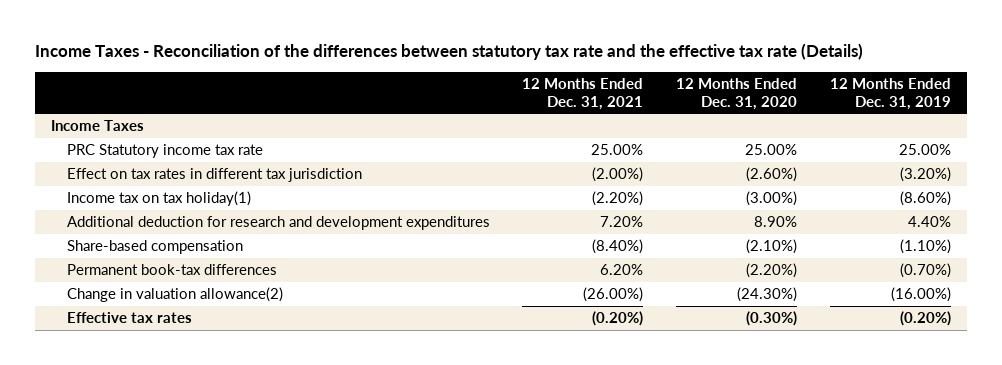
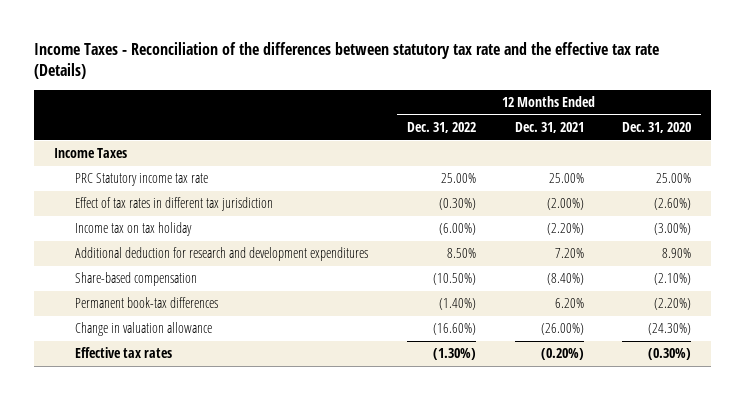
- | 12 Months Ended Dec. 31, 2021 | 12 Months Ended Dec. 31, 2020 | 12 Months Ended Dec. 31, 2019
+ | 12 Months Ended Dec. 31, 2022 | 12 Months Ended Dec. 31, 2021 | 12 Months Ended Dec. 31, 2020
- Effect on tax rates in different tax jurisdiction | (2.00%) | (2.60%) | (3.20%)
- Income tax on tax holiday(1) | (2.20%) | (3.00%) | (8.60%)
+ Effect of tax rates in different tax jurisdiction | (0.30%) | (2.00%) | (2.60%)
+ Income tax on tax holiday | (6.00%) | (2.20%) | (3.00%)
- Change in valuation allowance(2) | (26.00%) | (24.30%) | (16.00%)
+ Change in valuation allowance | (16.60%) | (26.00%) | (24.30%)

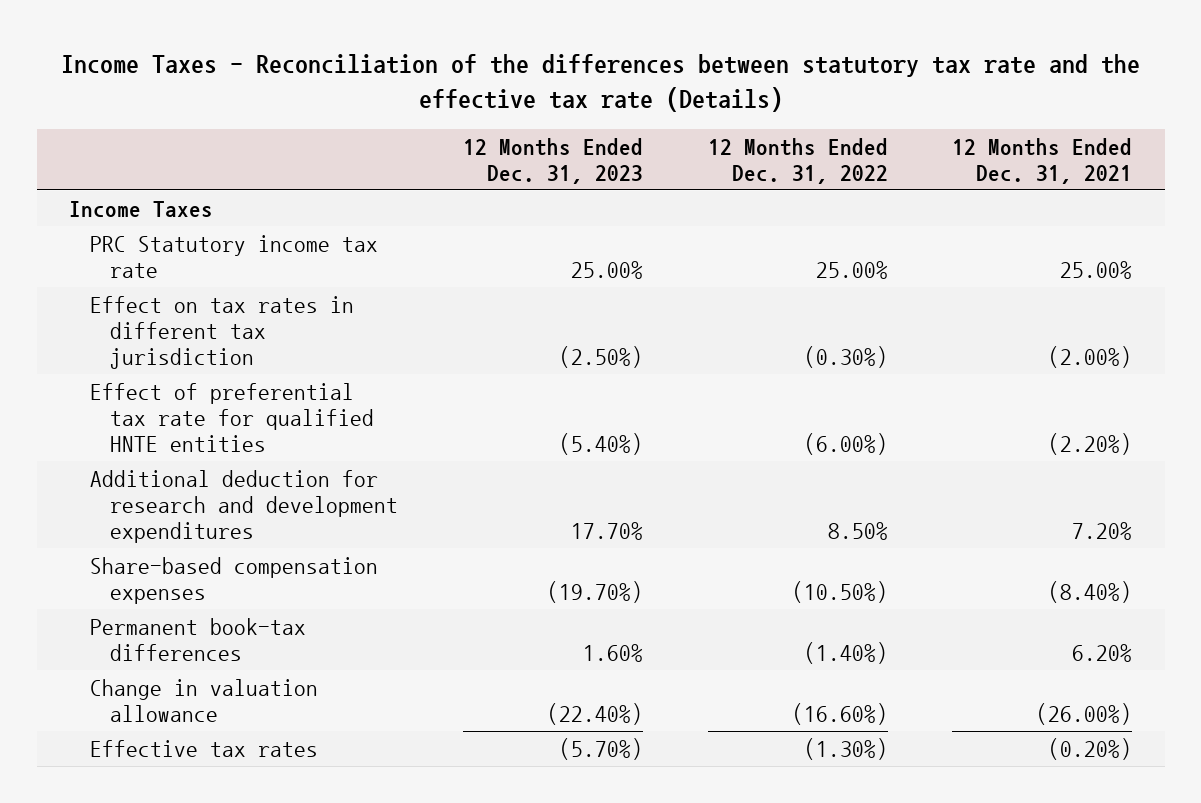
- | 12 Months Ended Dec. 31, 2022 | 12 Months Ended Dec. 31, 2021 | 12 Months Ended Dec. 31, 2020
+ | 12 Months Ended Dec. 31, 2023 | 12 Months Ended Dec. 31, 2022 | 12 Months Ended Dec. 31, 2021
- Effect of tax rates in different tax jurisdiction | (0.30%) | (2.00%) | (2.60%)
- Income tax on tax holiday | (6.00%) | (2.20%) | (3.00%)
+ Effect on tax rates in different tax jurisdiction | (2.50%) | (0.30%) | (2.00%)
+ Effect of preferential tax rate for qualified HNTE entities | (5.40%) | (6.00%) | (2.20%)
- Share-based compensation | (10.50%) | (8.40%) | (2.10%)
+ Share-based compensation expenses | (19.70%) | (10.50%) | (8.40%)

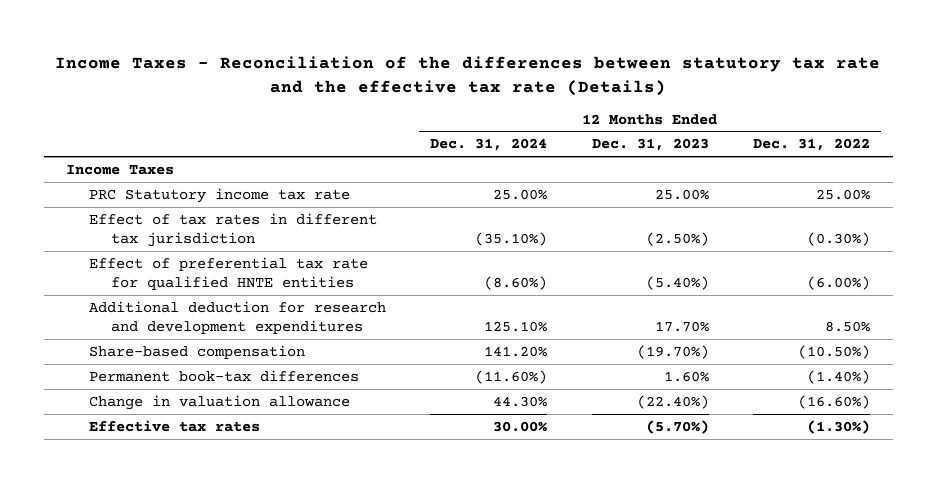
- | 12 Months Ended Dec. 31, 2023 | 12 Months Ended Dec. 31, 2022 | 12 Months Ended Dec. 31, 2021
+ | 12 Months Ended Dec. 31, 2024 | 12 Months Ended Dec. 31, 2023 | 12 Months Ended Dec. 31, 2022
- Effect on tax rates in different tax jurisdiction | (2.50%) | (0.30%) | (2.00%)
+ Effect of tax rates in different tax jurisdiction | (35.10%) | (2.50%) | (0.30%)
- Share-based compensation expenses | (19.70%) | (10.50%) | (8.40%)
+ Share-based compensation | 141.20% | (19.70%) | (10.50%)

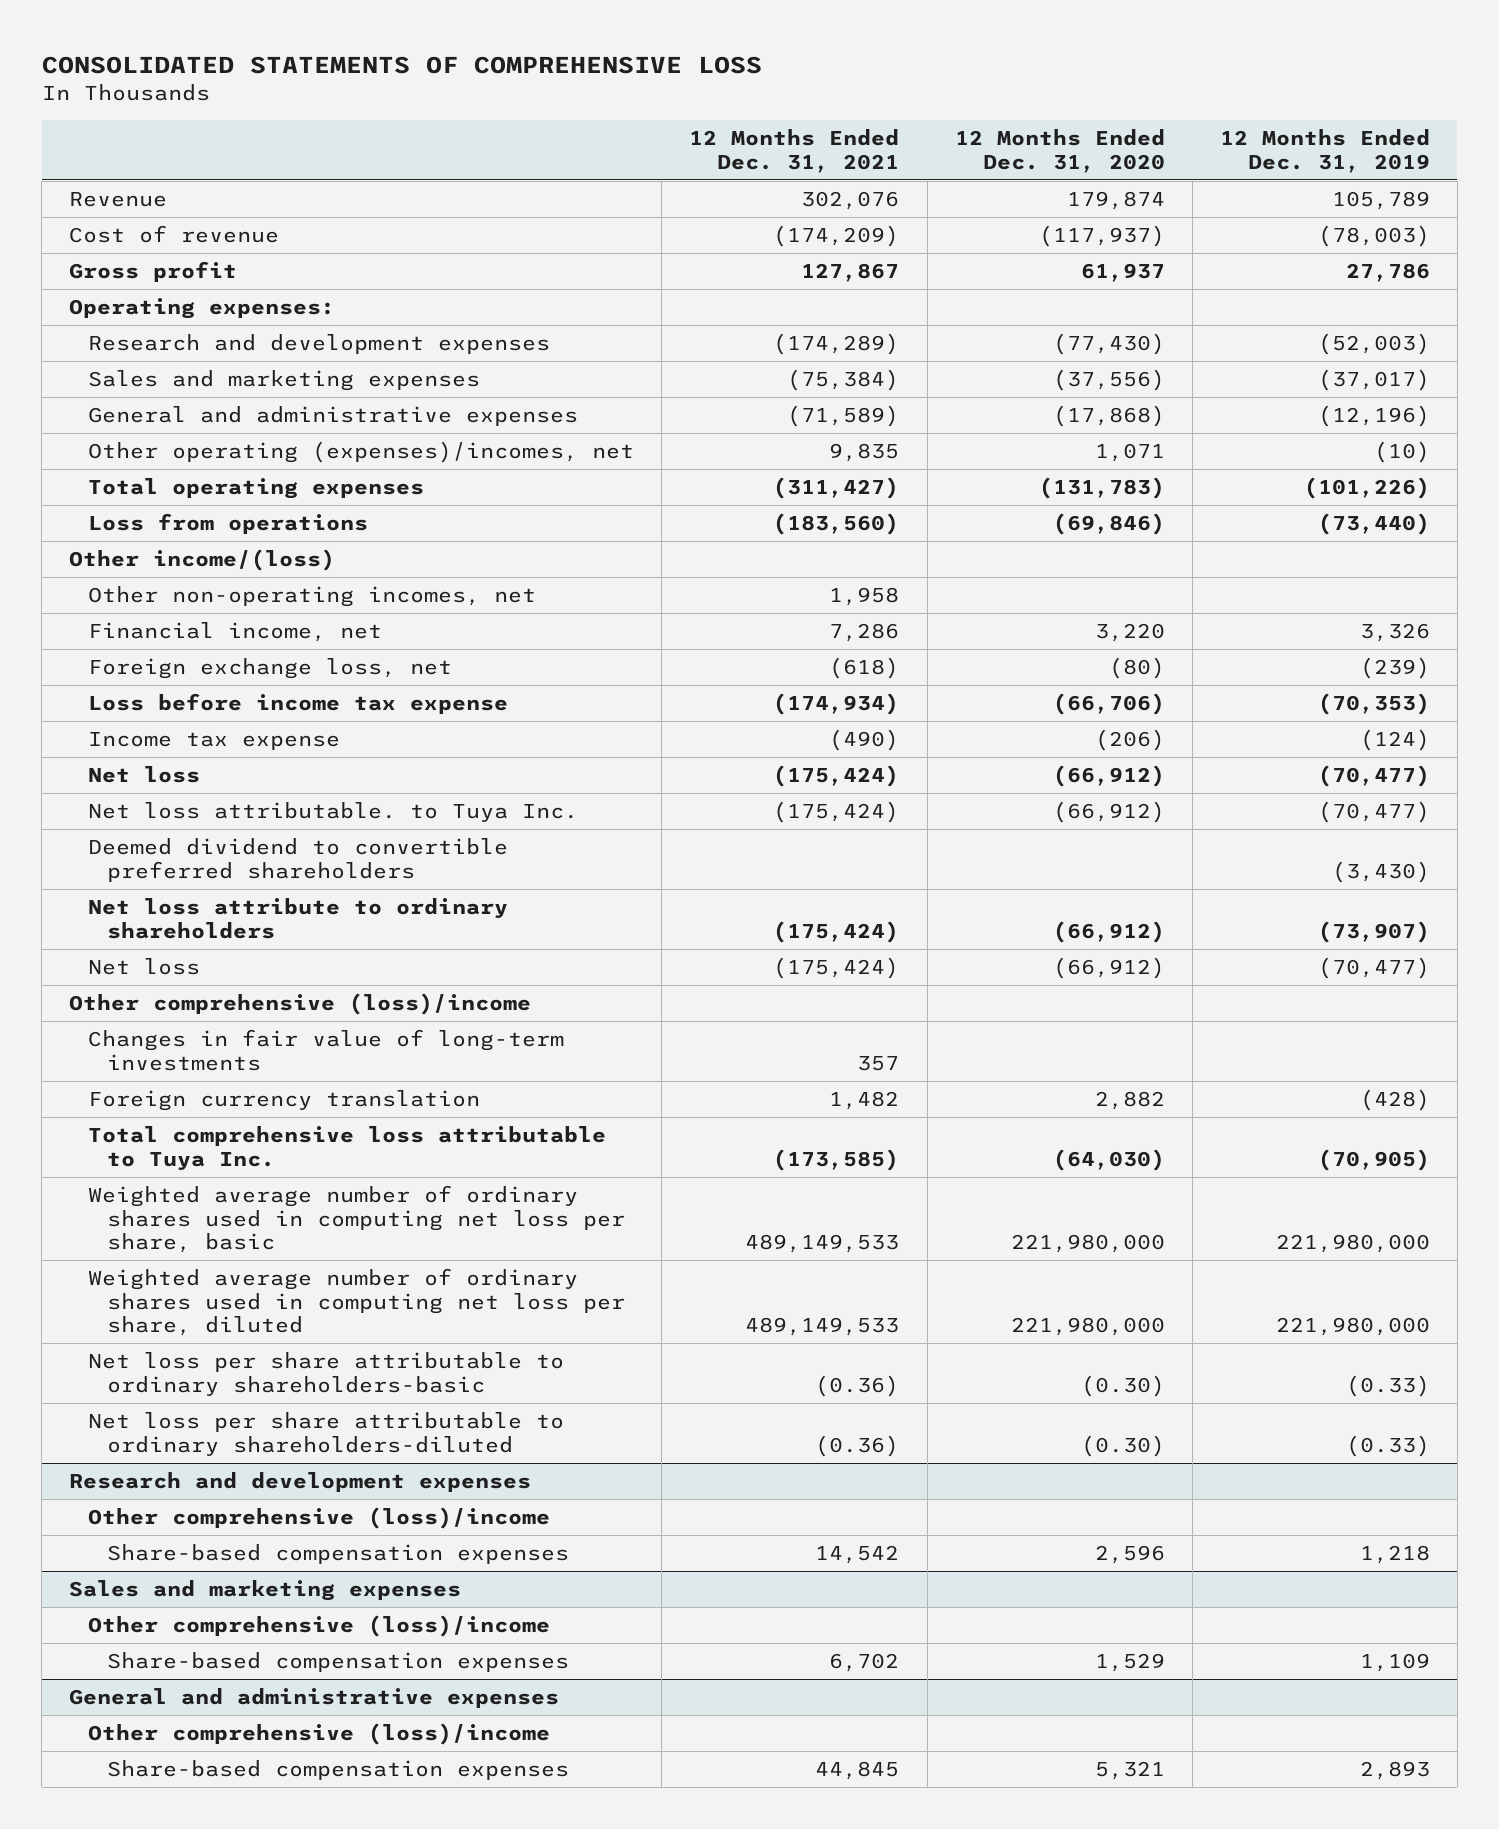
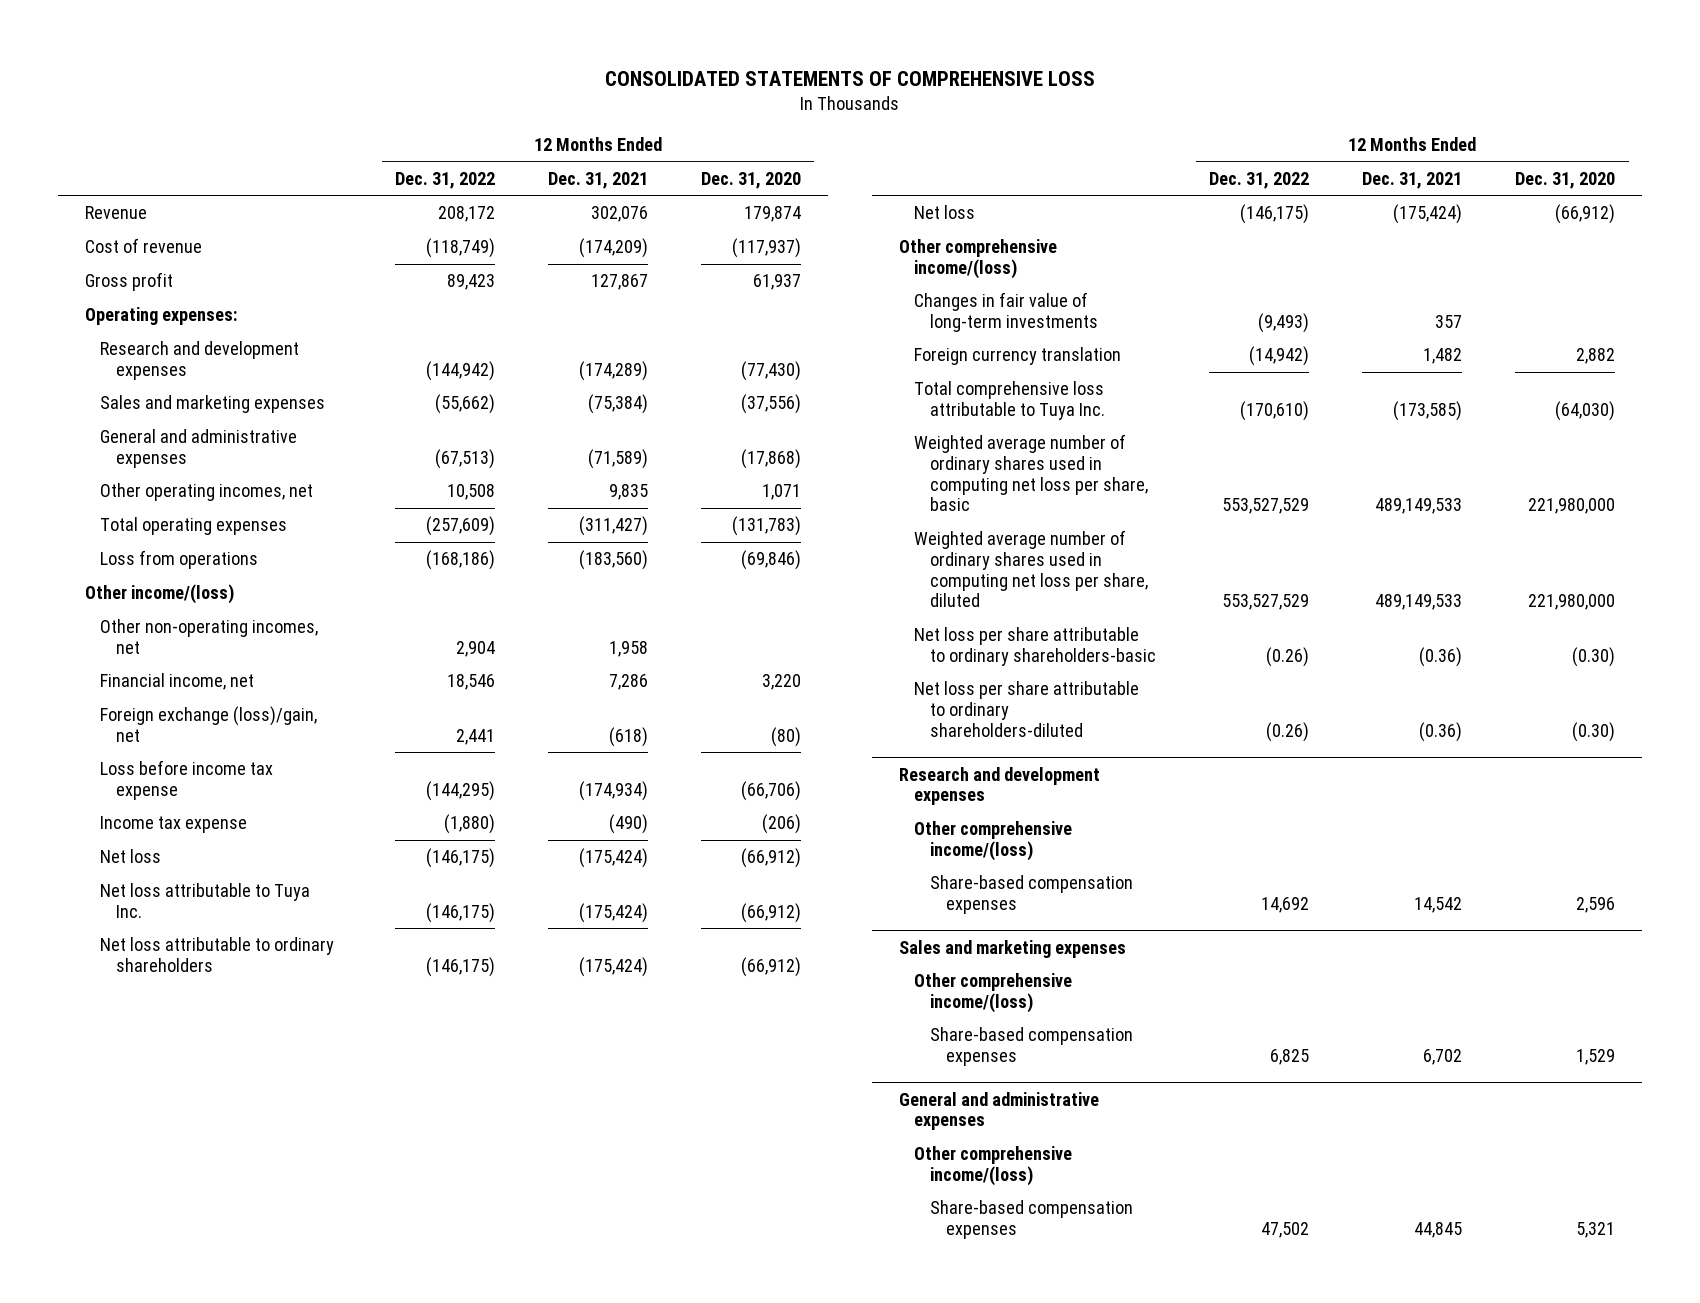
- | 12 Months Ended Dec. 31, 2021 | 12 Months Ended Dec. 31, 2020 | 12 Months Ended Dec. 31, 2019
+ | 12 Months Ended Dec. 31, 2022 | 12 Months Ended Dec. 31, 2021 | 12 Months Ended Dec. 31, 2020
- Other operating (expenses)/incomes, net | 9,835 | 1,071 | (10)
+ Other operating incomes, net | 10,508 | 9,835 | 1,071
- Foreign exchange loss, net | (618) | (80) | (239)
+ Foreign exchange (loss)/gain, net | 2,441 | (618) | (80)
- Net loss attributable. to Tuya Inc. | (175,424) | (66,912) | (70,477)
- Deemed dividend to convertible preferred shareholders | | | (3,430)
- Net loss attribute to ordinary shareholders | (175,424) | (66,912) | (73,907)
+ Net loss attributable to Tuya Inc. | (146,175) | (175,424) | (66,912)
+ Net loss attributable to ordinary shareholders | (146,175) | (175,424) | (66,912)
- Other comprehensive (loss)/income
+ Other comprehensive income/(loss)
@ Research and development expenses
- Other comprehensive (loss)/income
+ Other comprehensive income/(loss)
@ Sales and marketing expenses
- Other comprehensive (loss)/income
+ Other comprehensive income/(loss)
@ General and administrative expenses
- Other comprehensive (loss)/income
+ Other comprehensive income/(loss)

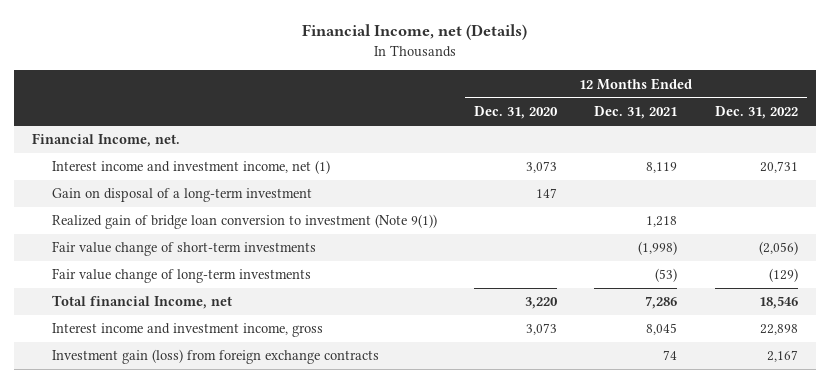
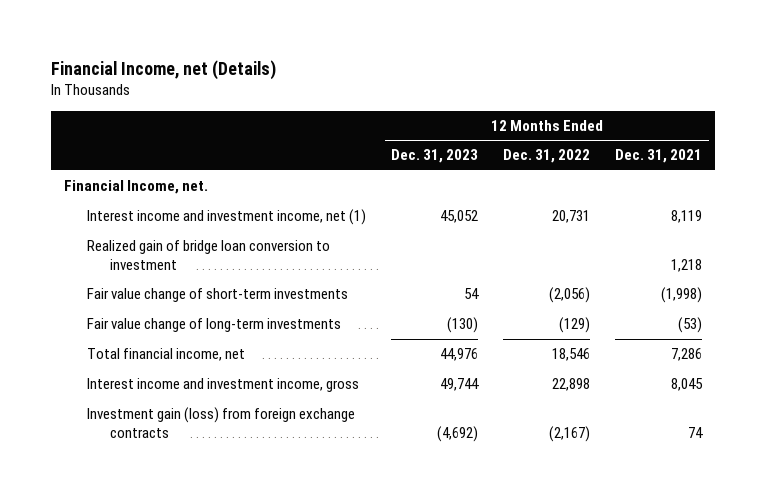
- | 12 Months Ended Dec. 31, 2020 | 12 Months Ended Dec. 31, 2021 | 12 Months Ended Dec. 31, 2022
+ | 12 Months Ended Dec. 31, 2023 | 12 Months Ended Dec. 31, 2022 | 12 Months Ended Dec. 31, 2021
- Gain on disposal of a long-term investment | 147 | |
- Realized gain of bridge loan conversion to investment (Note 9(1)) | | 1,218 |
+ Realized gain of bridge loan conversion to investment | | | 1,218
- Total financial Income, net | 3,220 | 7,286 | 18,546
+ Total financial income, net | 44,976 | 18,546 | 7,286
- Investment gain (loss) from foreign exchange contracts | | 74 | 2,167
+ Investment gain (loss) from foreign exchange contracts | (4,692) | (2,167) | 74

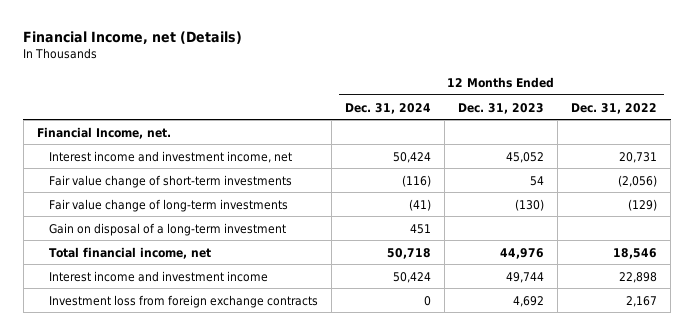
- | 12 Months Ended Dec. 31, 2023 | 12 Months Ended Dec. 31, 2022 | 12 Months Ended Dec. 31, 2021
+ | 12 Months Ended Dec. 31, 2024 | 12 Months Ended Dec. 31, 2023 | 12 Months Ended Dec. 31, 2022
- Interest income and investment income, net (1) | 45,052 | 20,731 | 8,119
- Realized gain of bridge loan conversion to investment | | | 1,218
+ Interest income and investment income, net | 50,424 | 45,052 | 20,731
+ Gain on disposal of a long-term investment | 451 | |
- Interest income and investment income, gross | 49,744 | 22,898 | 8,045
- Investment gain (loss) from foreign exchange contracts | (4,692) | (2,167) | 74
+ Interest income and investment income | 50,424 | 49,744 | 22,898
+ Investment loss from foreign exchange contracts | 0 | 4,692 | 2,167

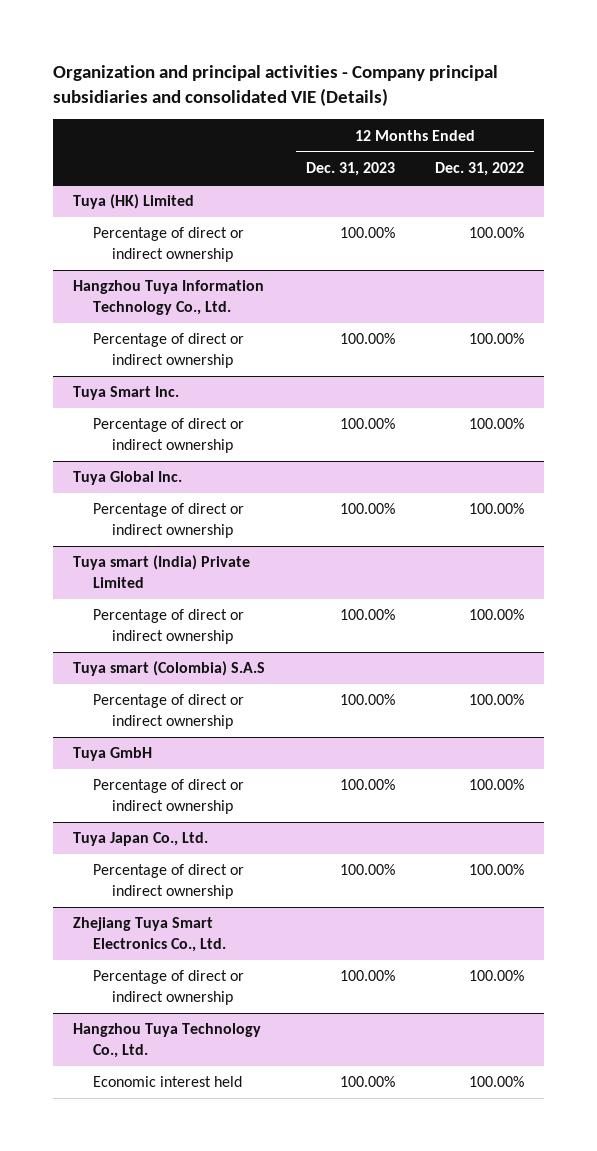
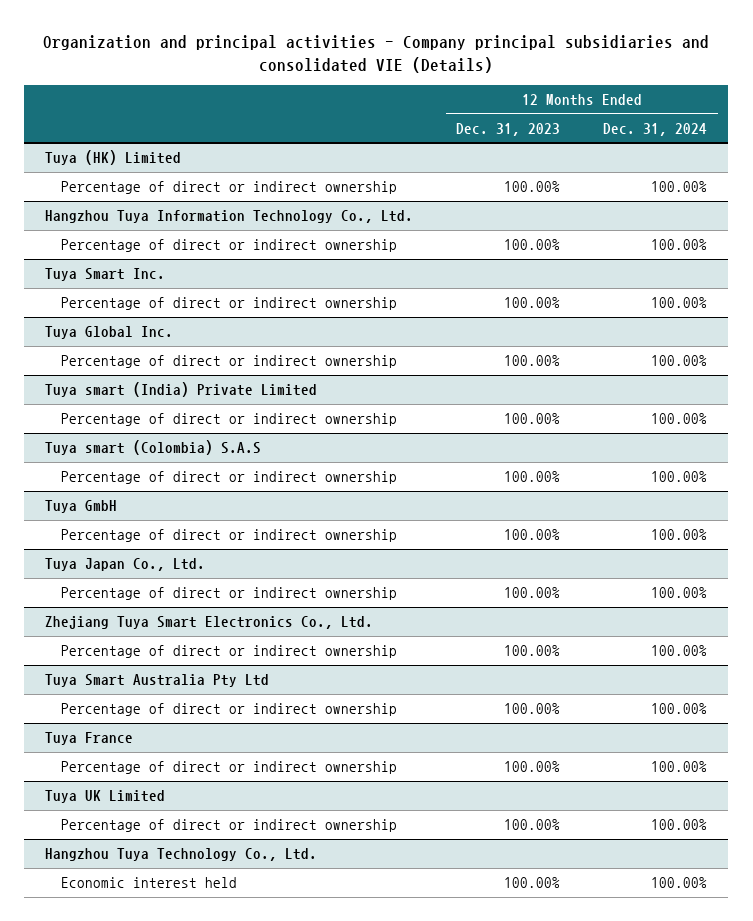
- | 12 Months Ended Dec. 31, 2023 | 12 Months Ended Dec. 31, 2022
+ | 12 Months Ended Dec. 31, 2023 | 12 Months Ended Dec. 31, 2024
+ Tuya Smart Australia Pty Ltd
+ Percentage of direct or indirect ownership | 100.00% | 100.00%
+ Tuya France
+ Percentage of direct or indirect ownership | 100.00% | 100.00%
+ Tuya UK Limited
+ Percentage of direct or indirect ownership | 100.00% | 100.00%

